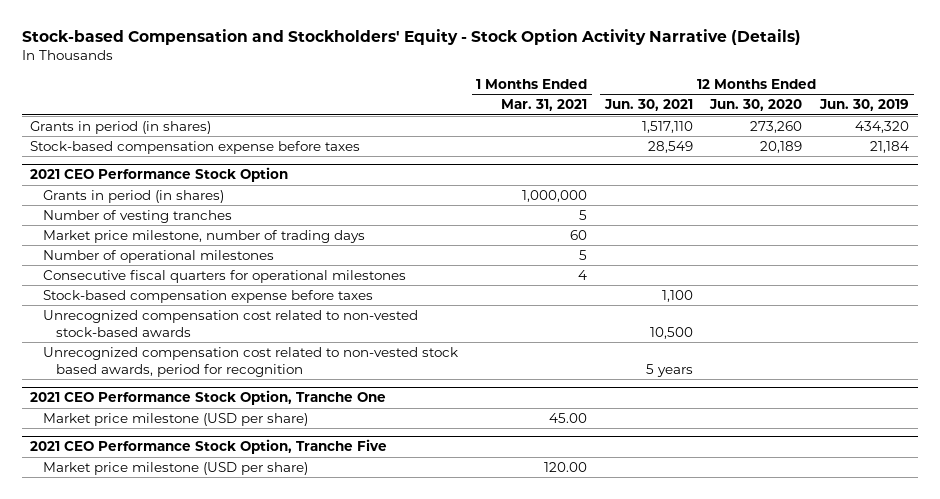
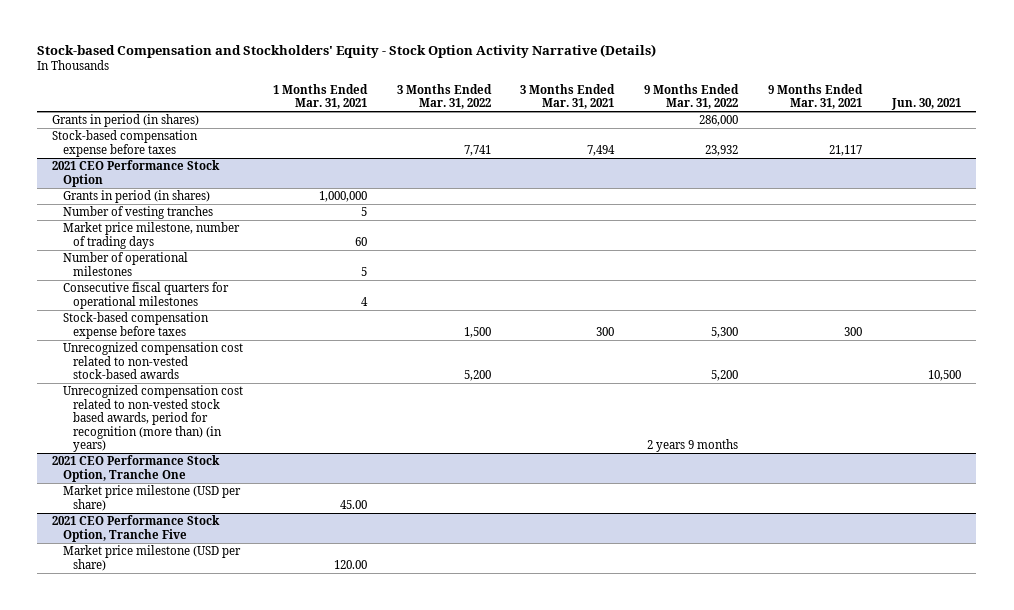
- | 1 Months Ended Mar. 31, 2021 | 12 Months Ended Jun. 30, 2021 | 12 Months Ended Jun. 30, 2020 | 12 Months Ended Jun. 30, 2019
+ | 1 Months Ended Mar. 31, 2021 | 3 Months Ended Mar. 31, 2022 | 3 Months Ended Mar. 31, 2021 | 9 Months Ended Mar. 31, 2022 | 9 Months Ended Mar. 31, 2021 | Jun. 30, 2021
@ 2021 CEO Performance Stock Option
- Unrecognized compensation cost related to non-vested stock based awards, period for recognition | | 5 years | |
+ Unrecognized compensation cost related to non-vested stock based awards, period for recognition (more than) (in years) | | | | 2 years 9 months | |

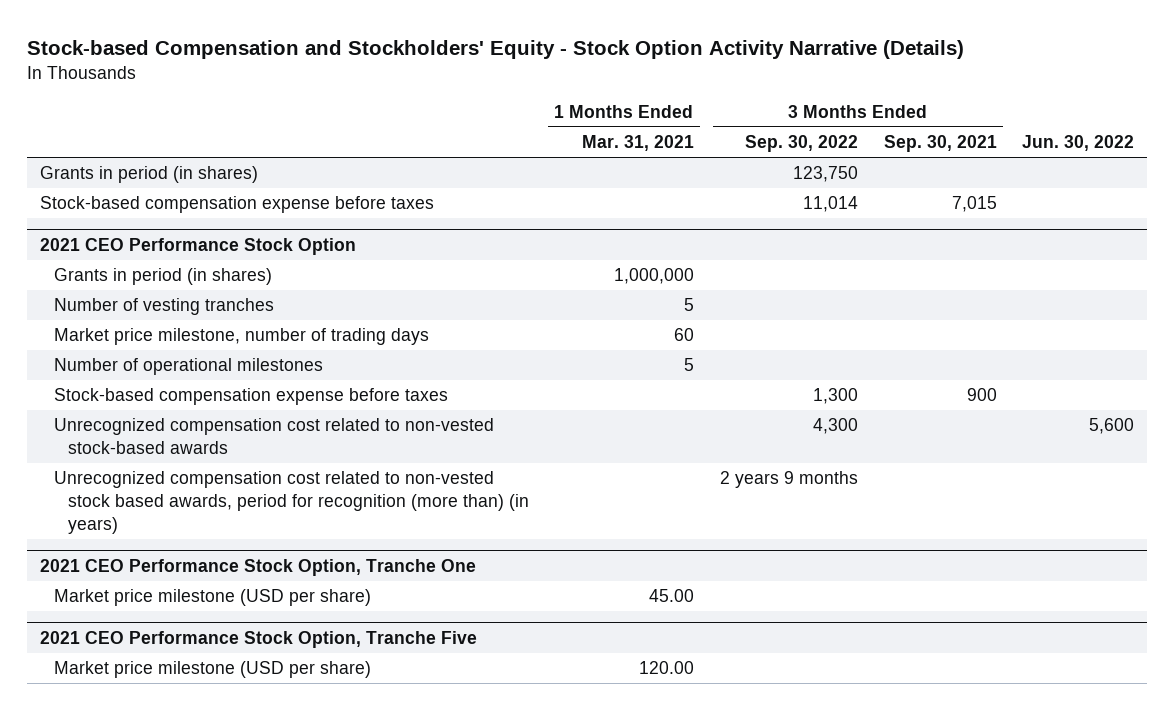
- | 1 Months Ended Mar. 31, 2021 | 3 Months Ended Mar. 31, 2022 | 3 Months Ended Mar. 31, 2021 | 9 Months Ended Mar. 31, 2022 | 9 Months Ended Mar. 31, 2021 | Jun. 30, 2021
+ | 1 Months Ended Mar. 31, 2021 | 3 Months Ended Sep. 30, 2022 | 3 Months Ended Sep. 30, 2021 | Jun. 30, 2022
@ 2021 CEO Performance Stock Option
- Consecutive fiscal quarters for operational milestones | 4 | | | | |

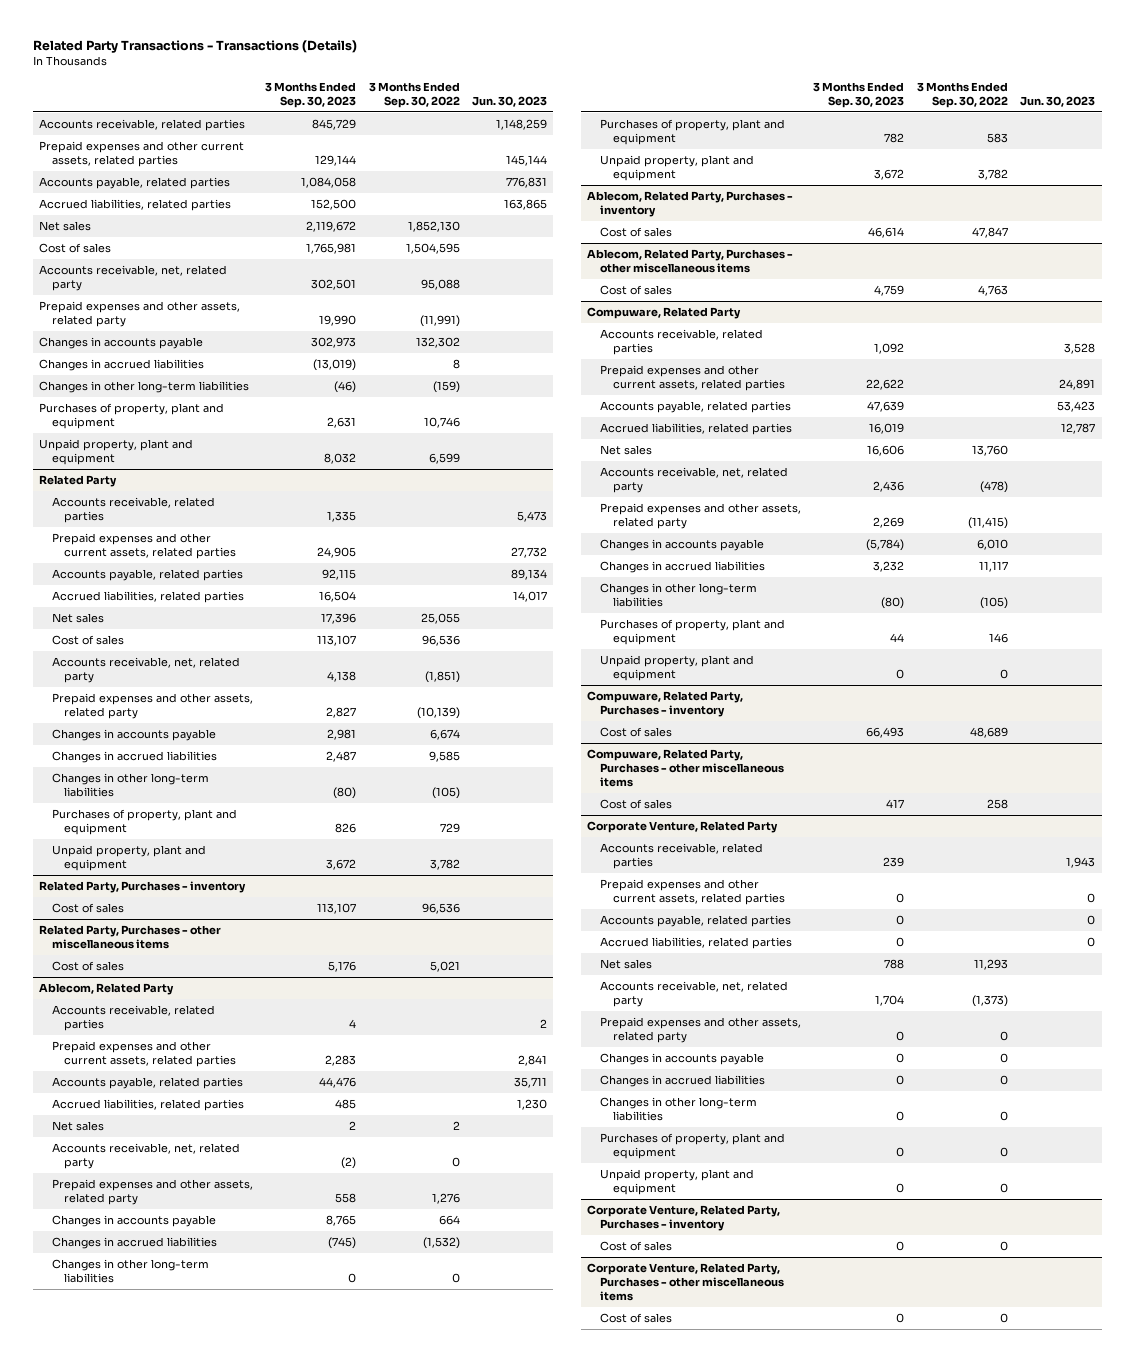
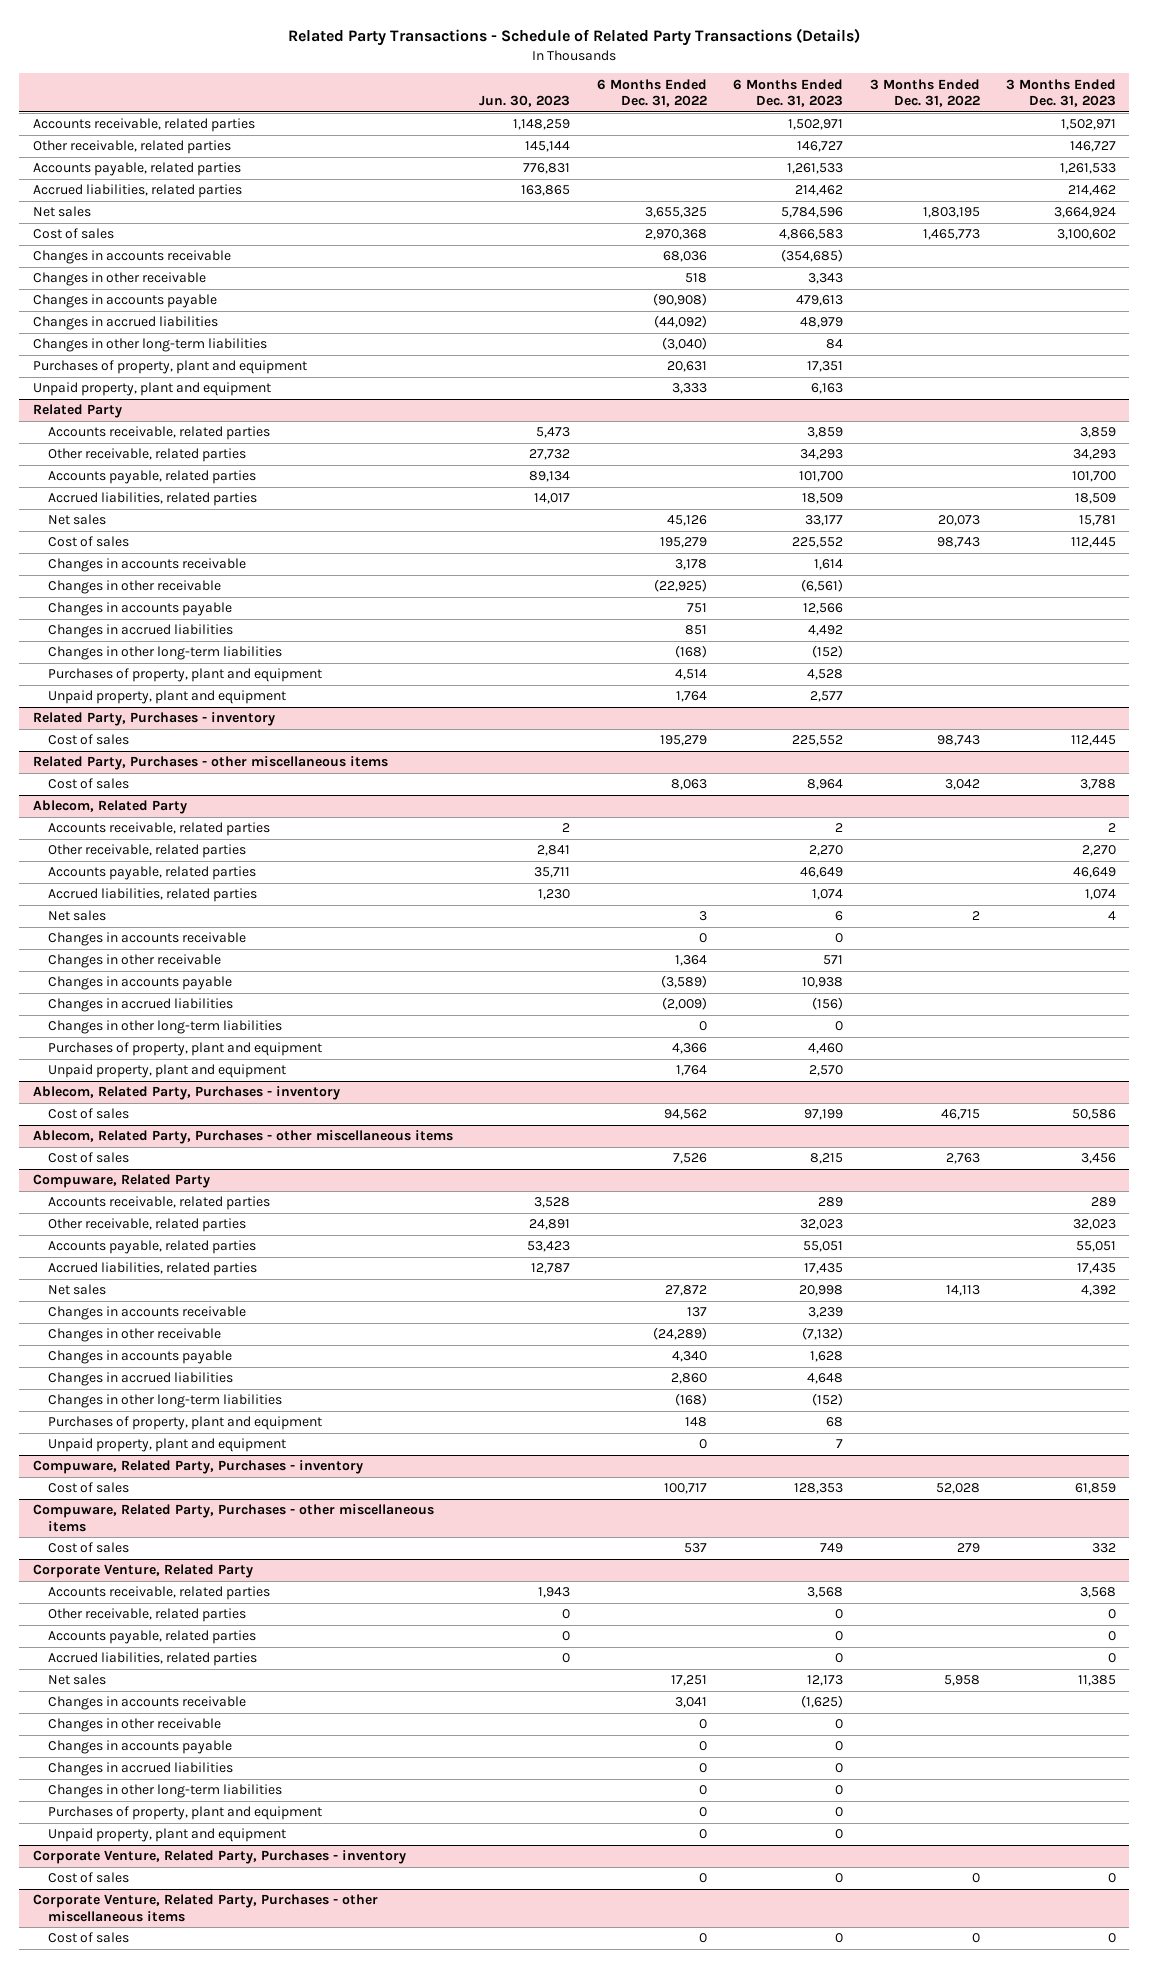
- Related Party Transactions - Transactions (Details)
+ Related Party Transactions - Schedule of Related Party Transactions (Details)
- | 3 Months Ended Sep. 30, 2023 | 3 Months Ended Sep. 30, 2022 | Jun. 30, 2023
+ | Jun. 30, 2023 | 6 Months Ended Dec. 31, 2022 | 6 Months Ended Dec. 31, 2023 | 3 Months Ended Dec. 31, 2022 | 3 Months Ended Dec. 31, 2023
- Prepaid expenses and other current assets, related parties | 129,144 | | 145,144
+ Other receivable, related parties | 145,144 | | 146,727 | | 146,727
- Accounts receivable, net, related party | 302,501 | 95,088 |
- Prepaid expenses and other assets, related party | 19,990 | (11,991) |
+ Changes in accounts receivable | | 68,036 | (354,685) | |
+ Changes in other receivable | | 518 | 3,343 | |
@ Related Party
- Prepaid expenses and other current assets, related parties | 24,905 | | 27,732
+ Other receivable, related parties | 27,732 | | 34,293 | | 34,293
- Accounts receivable, net, related party | 4,138 | (1,851) |
- Prepaid expenses and other assets, related party | 2,827 | (10,139) |
+ Changes in accounts receivable | | 3,178 | 1,614 | |
+ Changes in other receivable | | (22,925) | (6,561) | |
@ Ablecom, Related Party
- Prepaid expenses and other current assets, related parties | 2,283 | | 2,841
+ Other receivable, related parties | 2,841 | | 2,270 | | 2,270
- Accounts receivable, net, related party | (2) | 0 |
- Prepaid expenses and other assets, related party | 558 | 1,276 |
+ Changes in accounts receivable | | 0 | 0 | |
+ Changes in other receivable | | 1,364 | 571 | |
@ Compuware, Related Party
- Prepaid expenses and other current assets, related parties | 22,622 | | 24,891
+ Other receivable, related parties | 24,891 | | 32,023 | | 32,023
- Accounts receivable, net, related party | 2,436 | (478) |
- Prepaid expenses and other assets, related party | 2,269 | (11,415) |
+ Changes in accounts receivable | | 137 | 3,239 | |
+ Changes in other receivable | | (24,289) | (7,132) | |
@ Corporate Venture, Related Party
- Prepaid expenses and other current assets, related parties | 0 | | 0
+ Other receivable, related parties | 0 | | 0 | | 0
- Accounts receivable, net, related party | 1,704 | (1,373) |
- Prepaid expenses and other assets, related party | 0 | 0 |
+ Changes in accounts receivable | | 3,041 | (1,625) | |
+ Changes in other receivable | | 0 | 0 | |

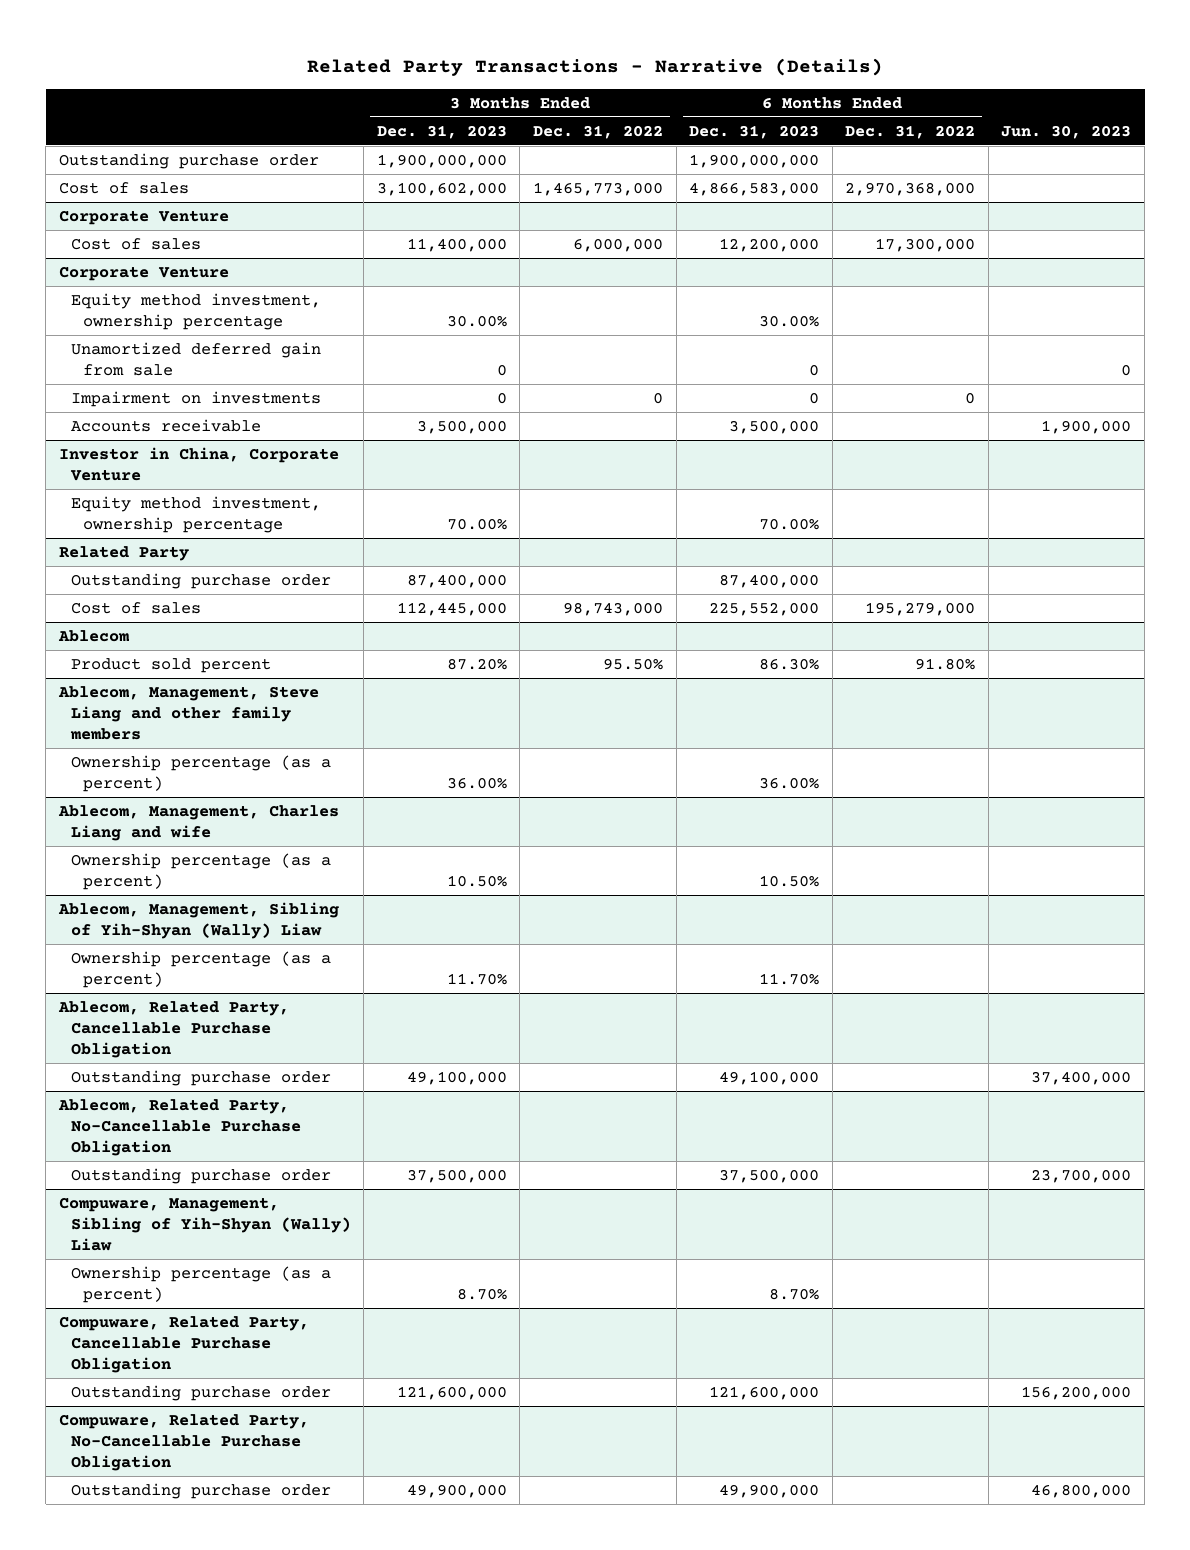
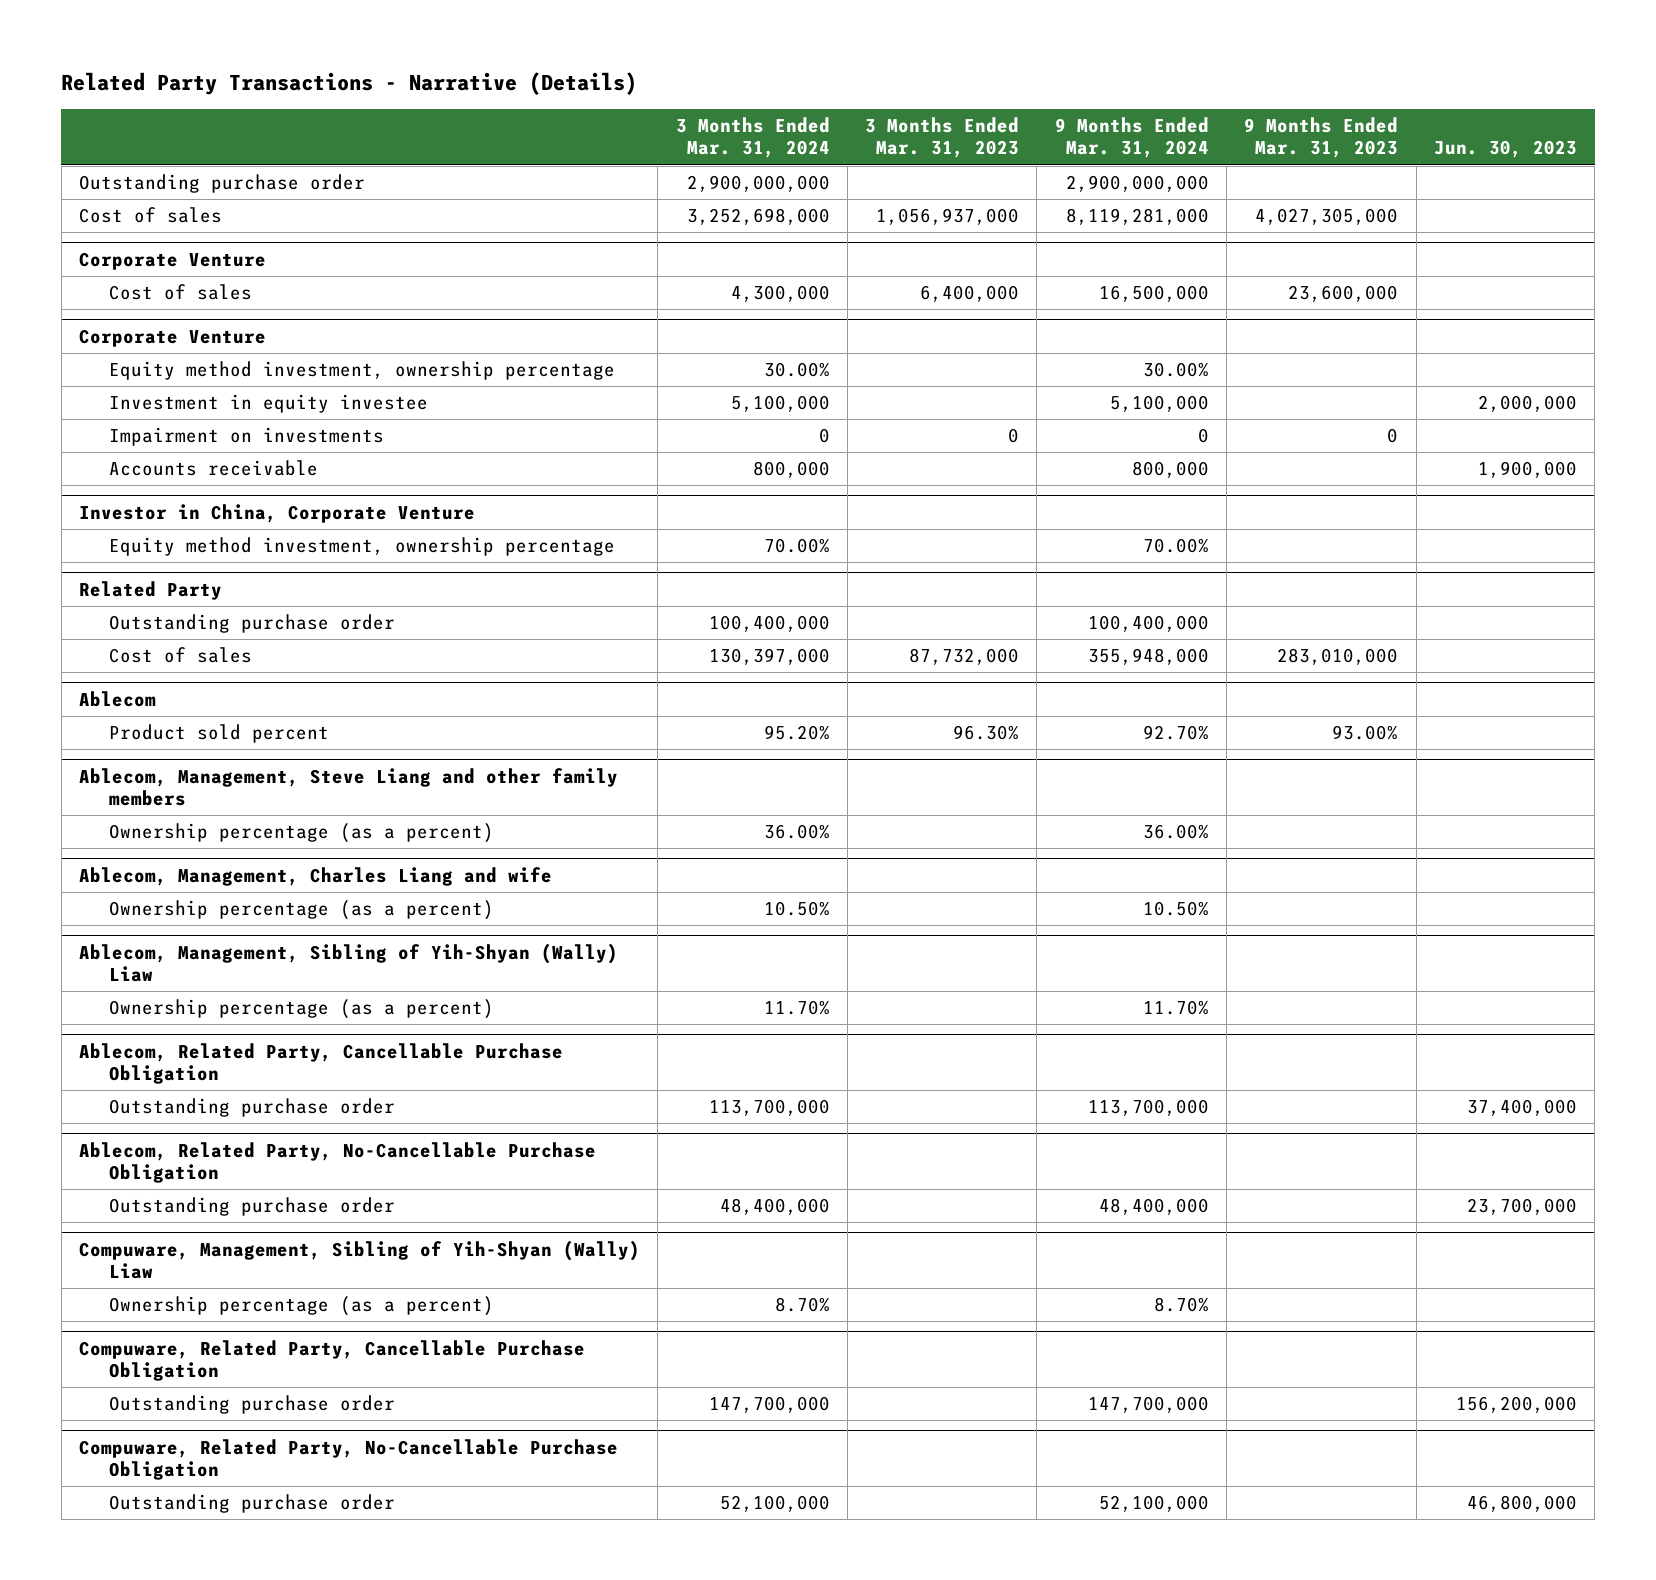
- | 3 Months Ended Dec. 31, 2023 | 3 Months Ended Dec. 31, 2022 | 6 Months Ended Dec. 31, 2023 | 6 Months Ended Dec. 31, 2022 | Jun. 30, 2023
+ | 3 Months Ended Mar. 31, 2024 | 3 Months Ended Mar. 31, 2023 | 9 Months Ended Mar. 31, 2024 | 9 Months Ended Mar. 31, 2023 | Jun. 30, 2023
@ Corporate Venture
- Unamortized deferred gain from sale | 0 | | 0 | | 0
+ Investment in equity investee | 5,100,000 | | 5,100,000 | | 2,000,000

